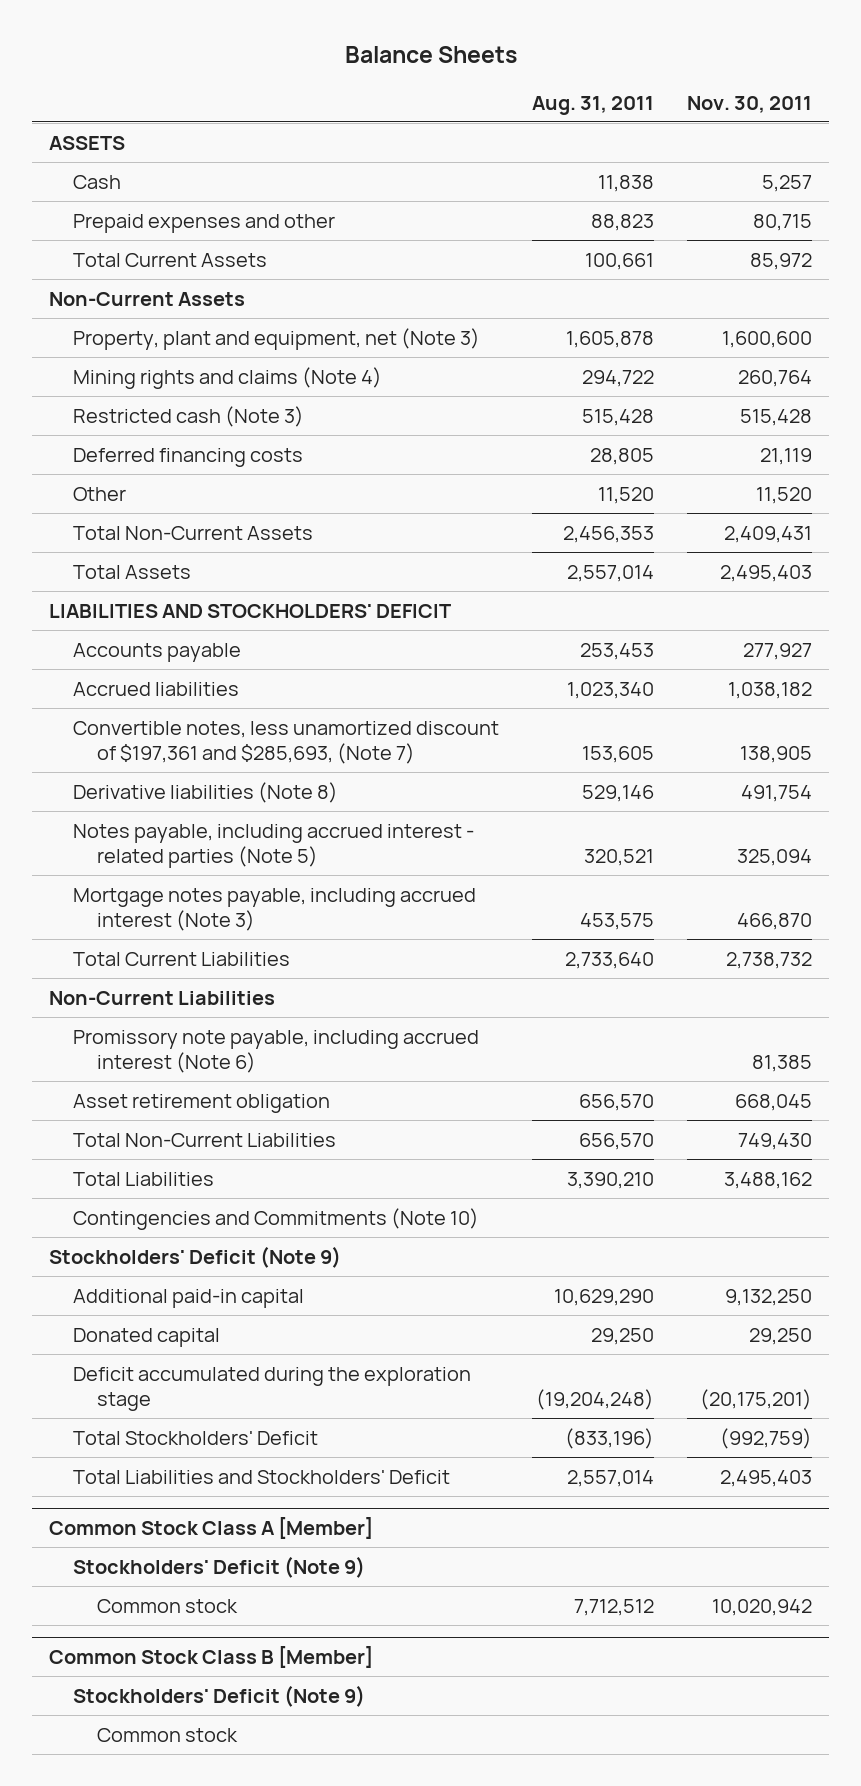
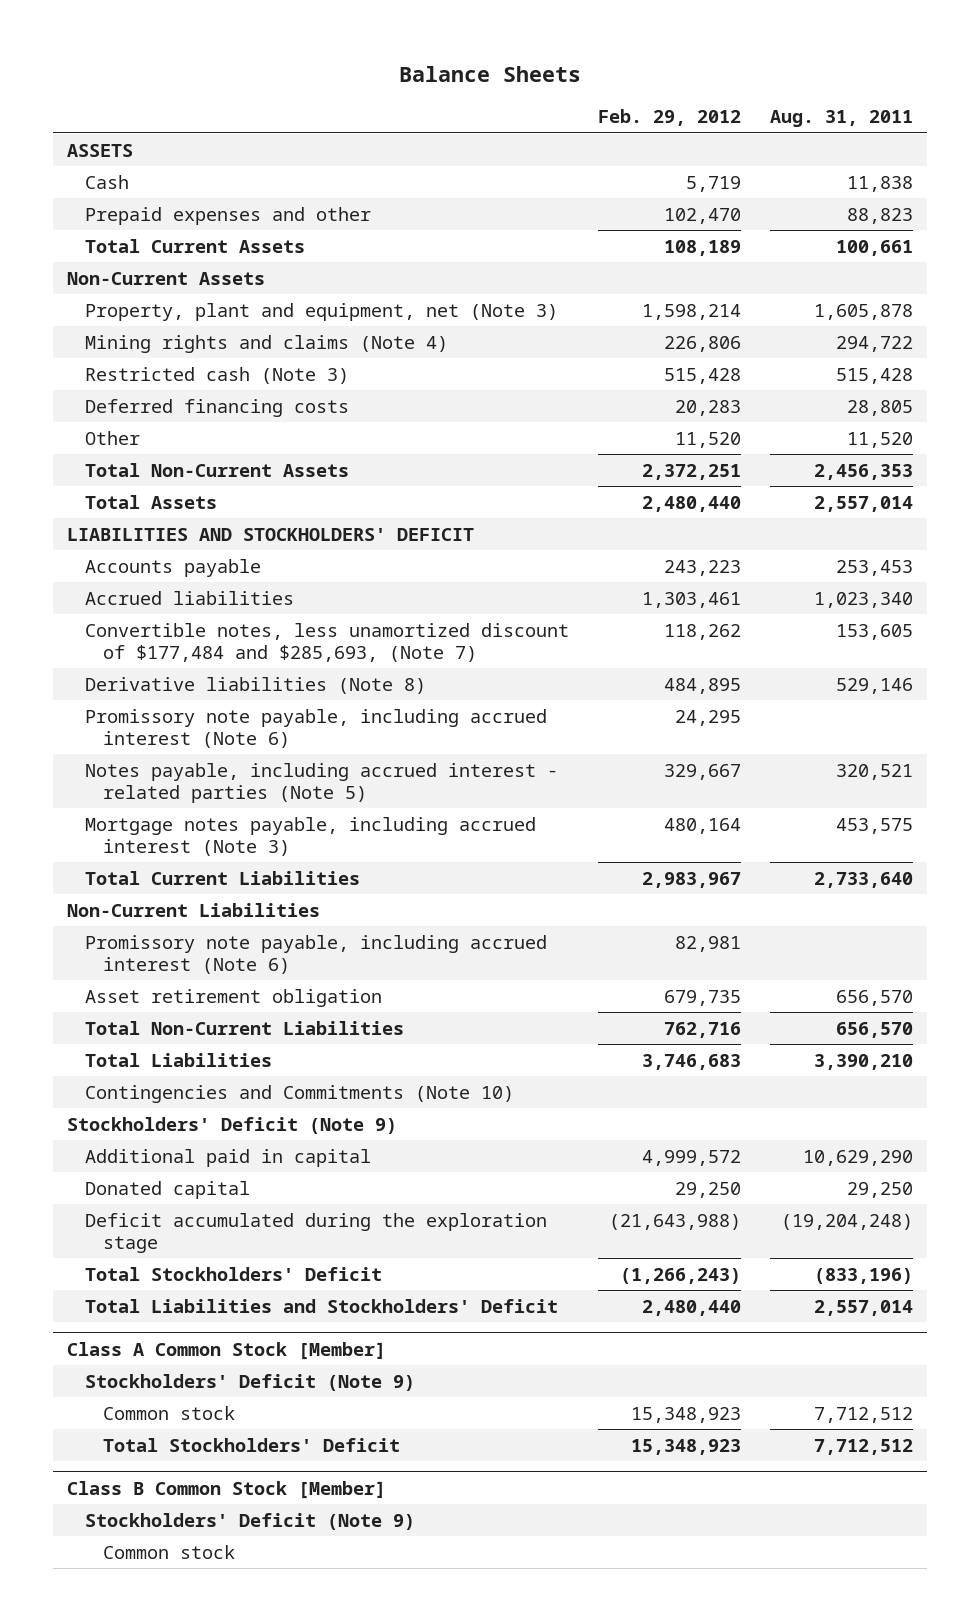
- | Aug. 31, 2011 | Nov. 30, 2011
+ | Feb. 29, 2012 | Aug. 31, 2011
- Convertible notes, less unamortized discount of $197,361 and $285,693, (Note 7) | 153,605 | 138,905
+ Convertible notes, less unamortized discount of $177,484 and $285,693, (Note 7) | 118,262 | 153,605
+ Promissory note payable, including accrued interest (Note 6) | 24,295 |
- Additional paid-in capital | 10,629,290 | 9,132,250
+ Additional paid in capital | 4,999,572 | 10,629,290
- Common Stock Class A [Member]
+ Class A Common Stock [Member]
- Common Stock Class B [Member]
+ Total Stockholders' Deficit | 15,348,923 | 7,712,512
+ Class B Common Stock [Member]

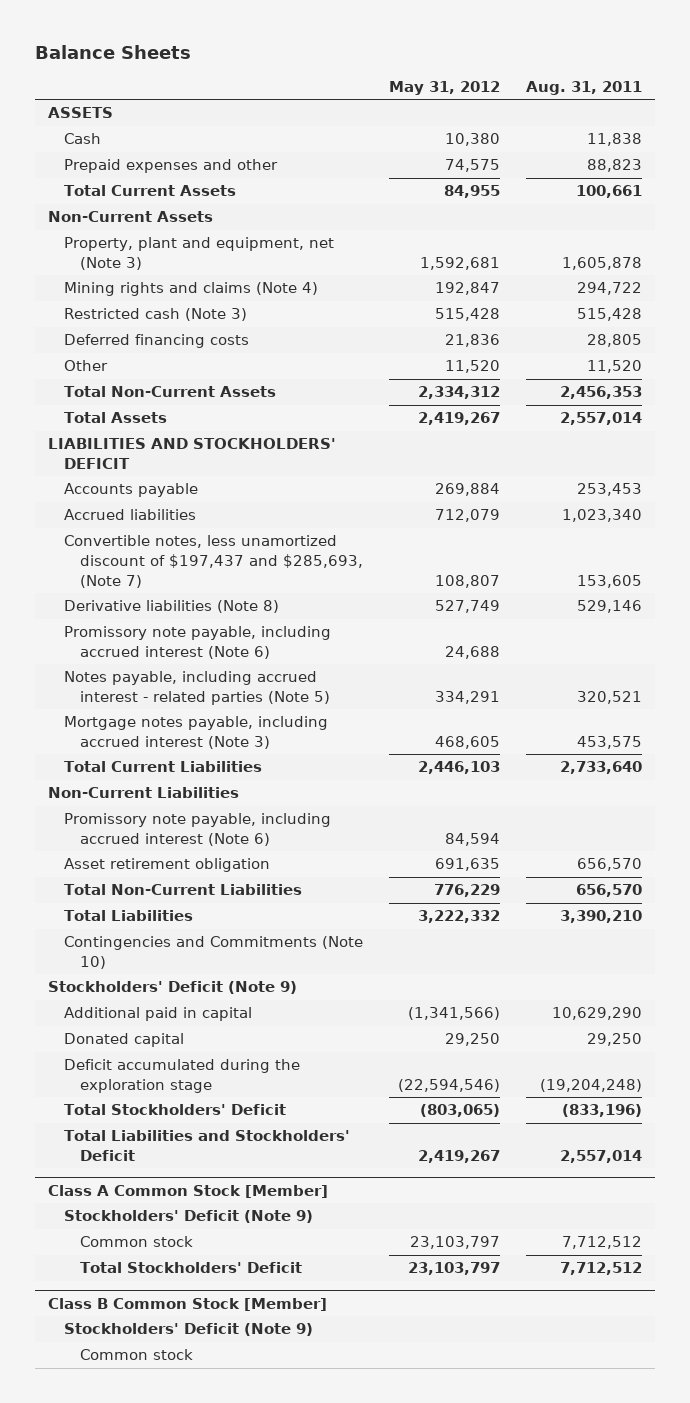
- | Feb. 29, 2012 | Aug. 31, 2011
+ | May 31, 2012 | Aug. 31, 2011
- Convertible notes, less unamortized discount of $177,484 and $285,693, (Note 7) | 118,262 | 153,605
+ Convertible notes, less unamortized discount of $197,437 and $285,693, (Note 7) | 108,807 | 153,605

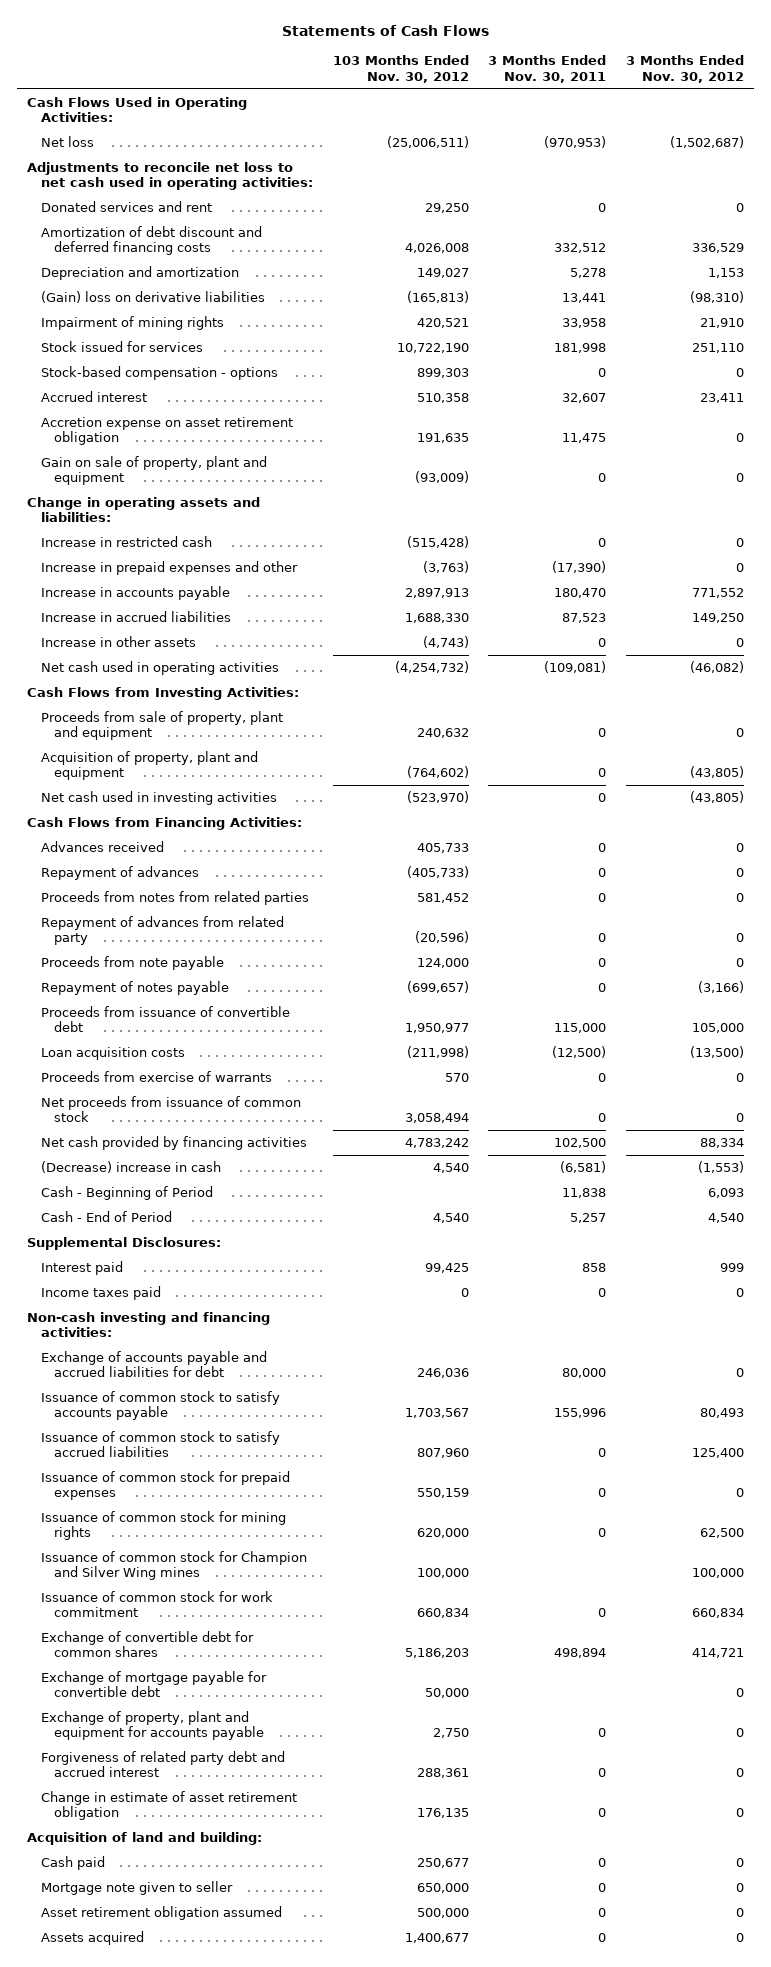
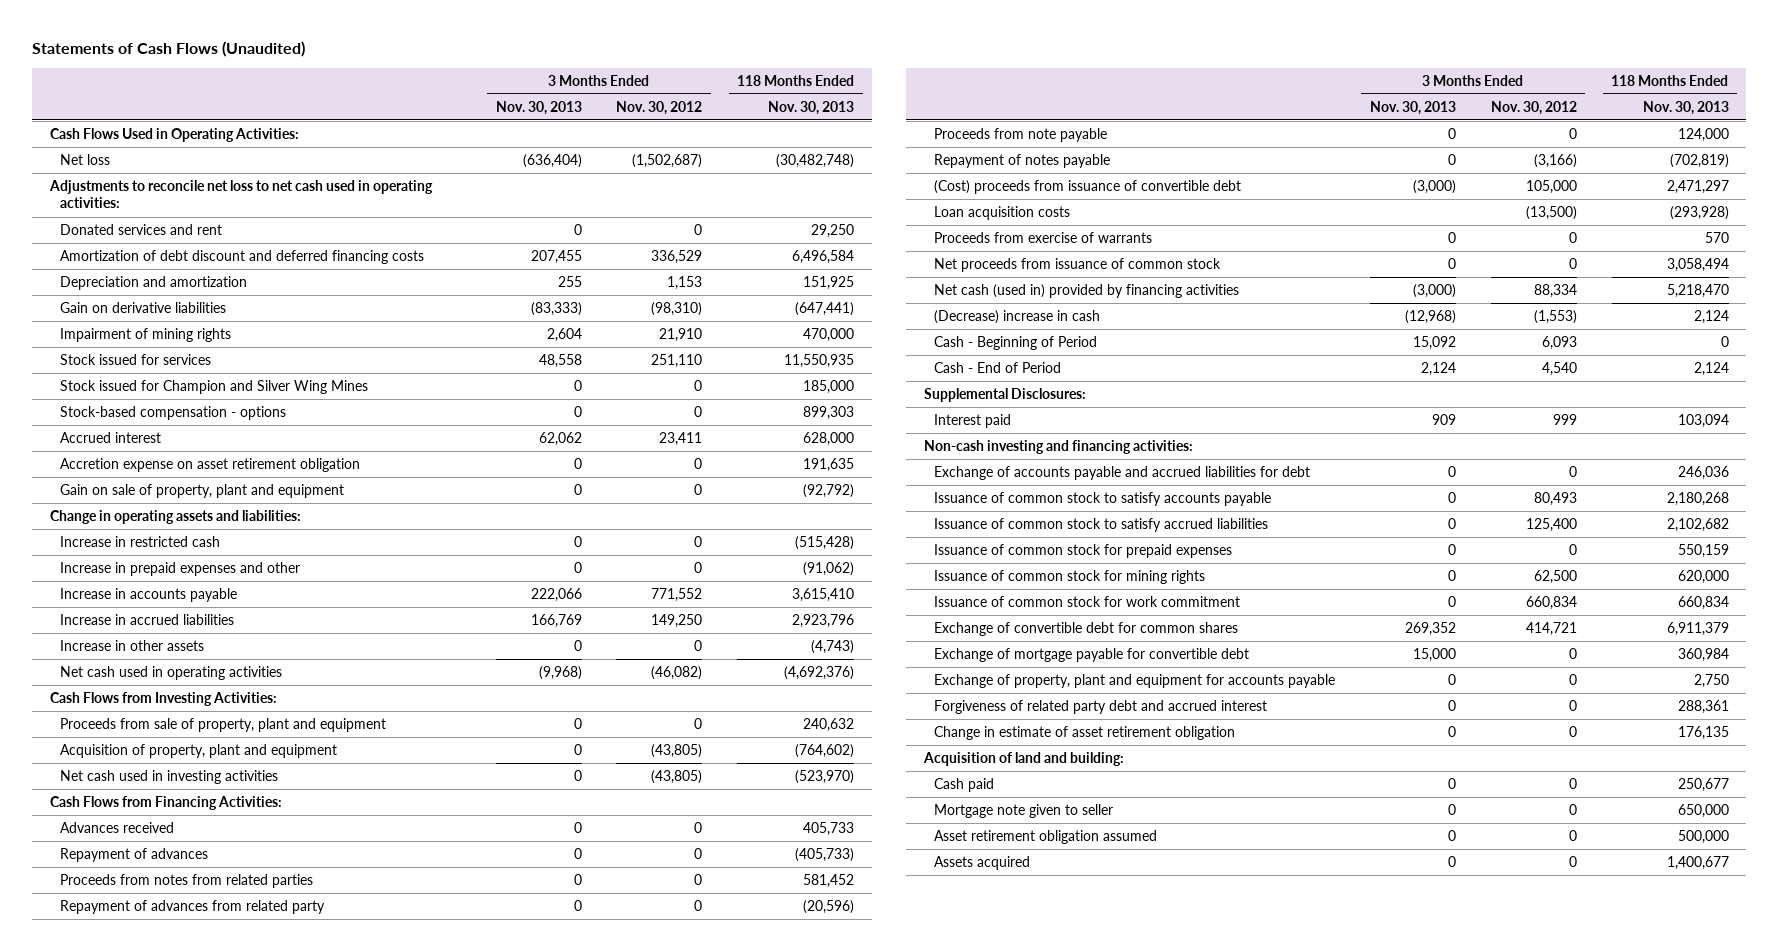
- Statements of Cash Flows
+ Statements of Cash Flows (Unaudited)
- | 103 Months Ended Nov. 30, 2012 | 3 Months Ended Nov. 30, 2011 | 3 Months Ended Nov. 30, 2012
+ | 3 Months Ended Nov. 30, 2013 | 3 Months Ended Nov. 30, 2012 | 118 Months Ended Nov. 30, 2013
- (Gain) loss on derivative liabilities | (165,813) | 13,441 | (98,310)
+ Gain on derivative liabilities | (83,333) | (98,310) | (647,441)
+ Stock issued for Champion and Silver Wing Mines | 0 | 0 | 185,000
- Proceeds from issuance of convertible debt | 1,950,977 | 115,000 | 105,000
+ (Cost) proceeds from issuance of convertible debt | (3,000) | 105,000 | 2,471,297
- Net cash provided by financing activities | 4,783,242 | 102,500 | 88,334
+ Net cash (used in) provided by financing activities | (3,000) | 88,334 | 5,218,470
- Income taxes paid | 0 | 0 | 0
- Issuance of common stock for Champion and Silver Wing mines | 100,000 | | 100,000

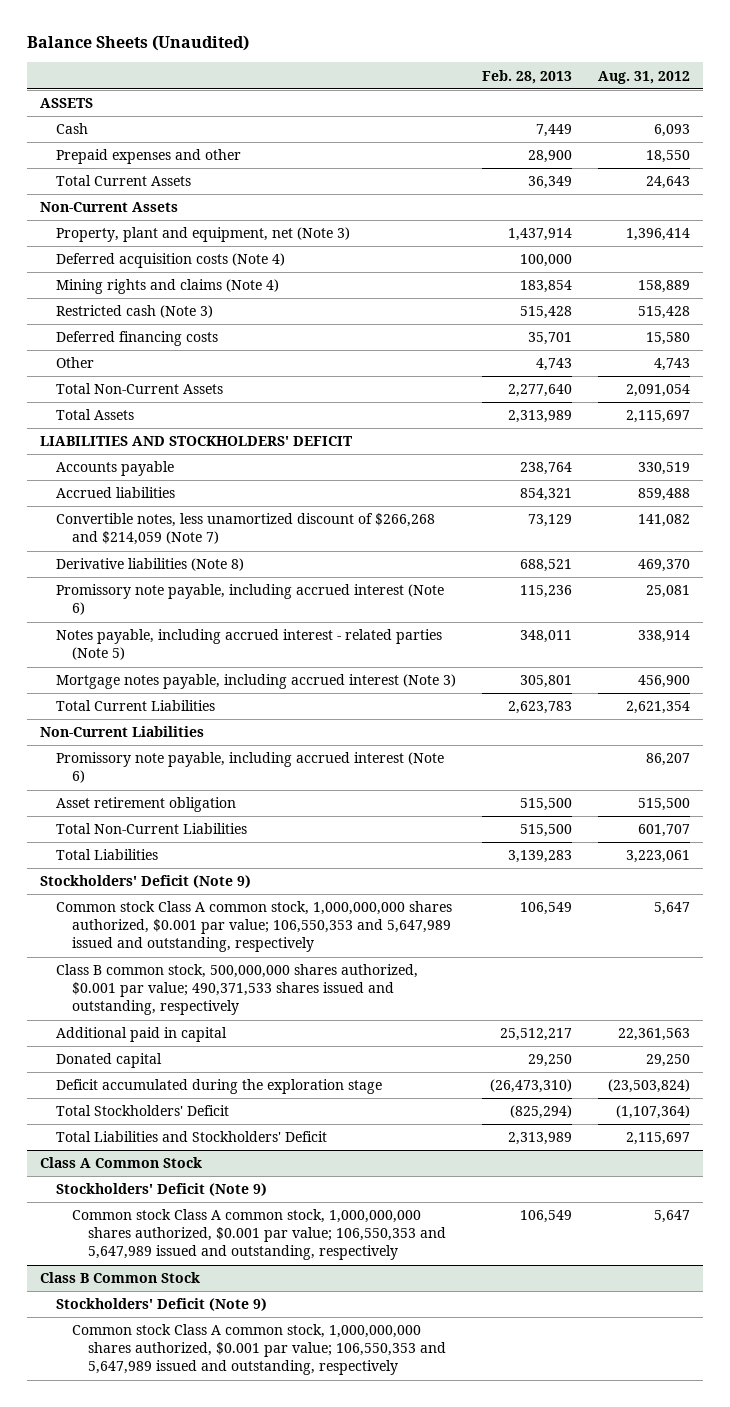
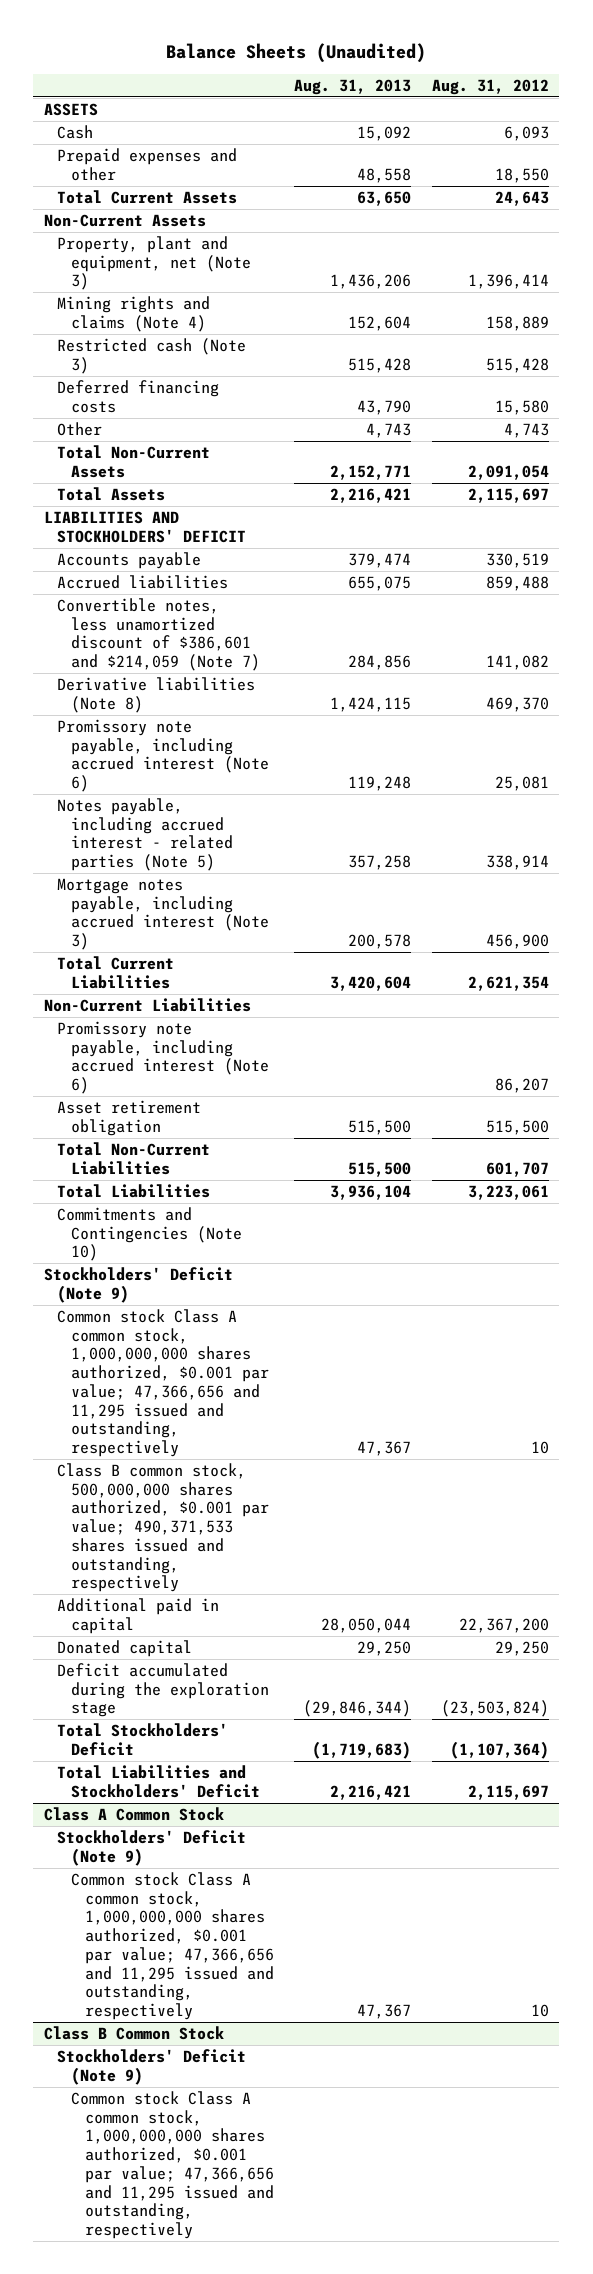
- | Feb. 28, 2013 | Aug. 31, 2012
+ | Aug. 31, 2013 | Aug. 31, 2012
- Deferred acquisition costs (Note 4) | 100,000 |
- Convertible notes, less unamortized discount of $266,268 and $214,059 (Note 7) | 73,129 | 141,082
+ Convertible notes, less unamortized discount of $386,601 and $214,059 (Note 7) | 284,856 | 141,082
+ Commitments and Contingencies (Note 10)
- Common stock Class A common stock, 1,000,000,000 shares authorized, $0.001 par value; 106,550,353 and 5,647,989 issued and outstanding, respectively | 106,549 | 5,647
+ Common stock Class A common stock, 1,000,000,000 shares authorized, $0.001 par value; 47,366,656 and 11,295 issued and outstanding, respectively | 47,367 | 10
- Additional paid in capital | 25,512,217 | 22,361,563
+ Additional paid in capital | 28,050,044 | 22,367,200
@ Class A Common Stock
- Common stock Class A common stock, 1,000,000,000 shares authorized, $0.001 par value; 106,550,353 and 5,647,989 issued and outstanding, respectively | 106,549 | 5,647
+ Common stock Class A common stock, 1,000,000,000 shares authorized, $0.001 par value; 47,366,656 and 11,295 issued and outstanding, respectively | 47,367 | 10
@ Class B Common Stock
- Common stock Class A common stock, 1,000,000,000 shares authorized, $0.001 par value; 106,550,353 and 5,647,989 issued and outstanding, respectively
+ Common stock Class A common stock, 1,000,000,000 shares authorized, $0.001 par value; 47,366,656 and 11,295 issued and outstanding, respectively

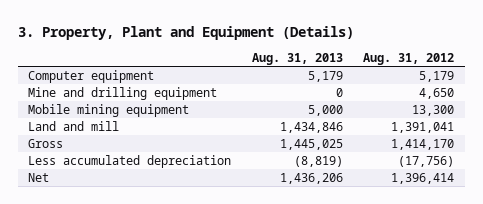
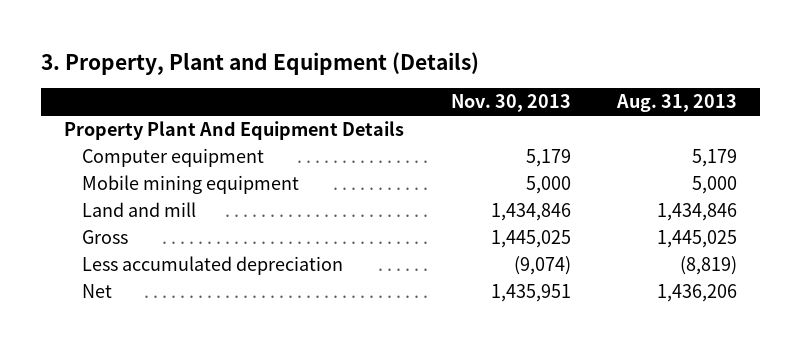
- | Aug. 31, 2013 | Aug. 31, 2012
+ | Nov. 30, 2013 | Aug. 31, 2013
+ Property Plant And Equipment Details
- Mine and drilling equipment | 0 | 4,650

